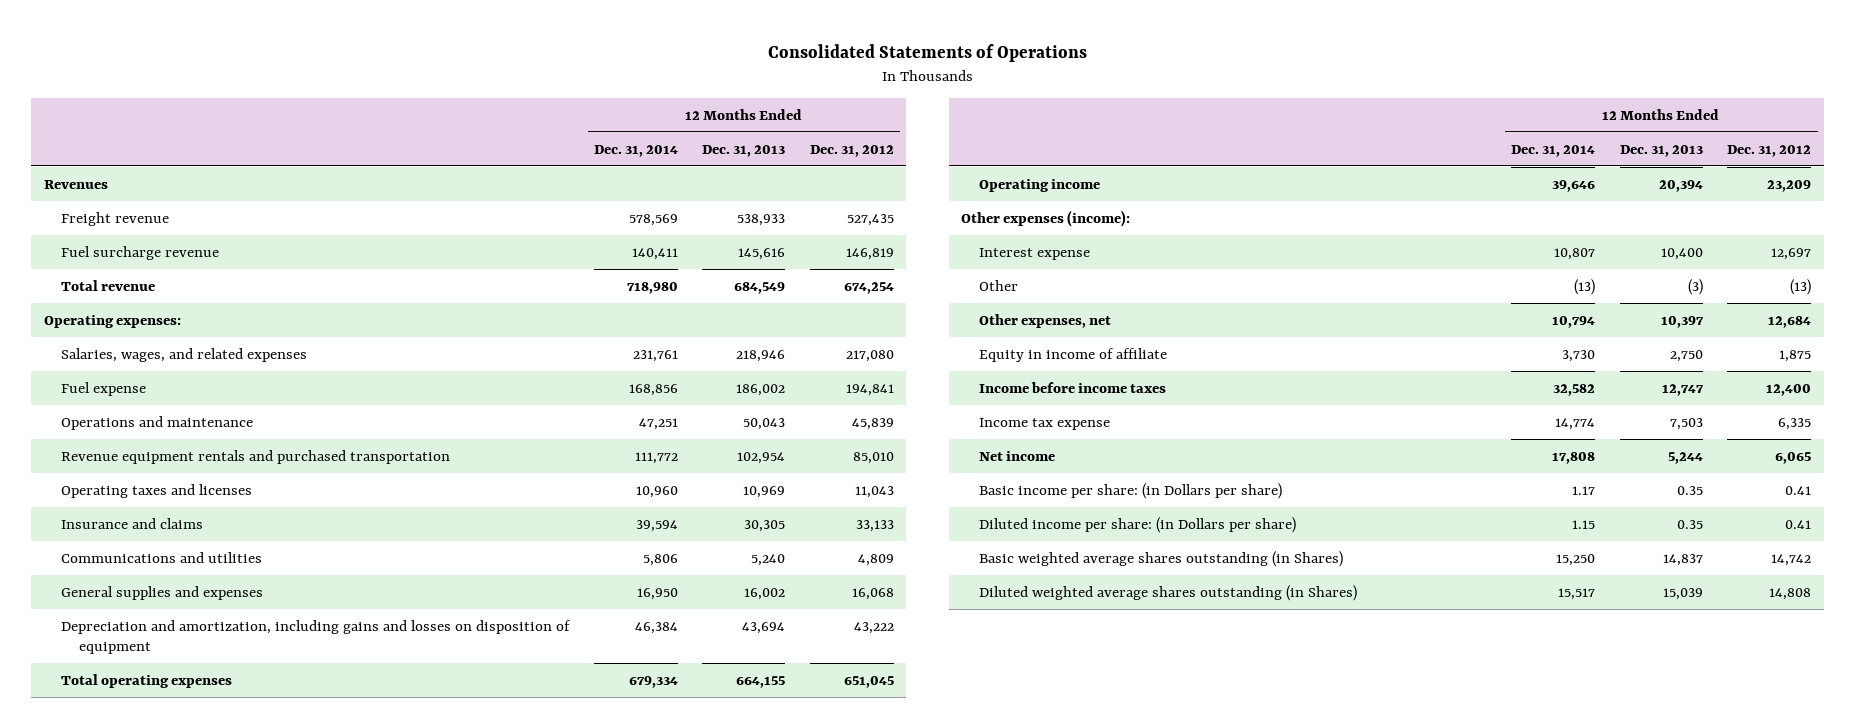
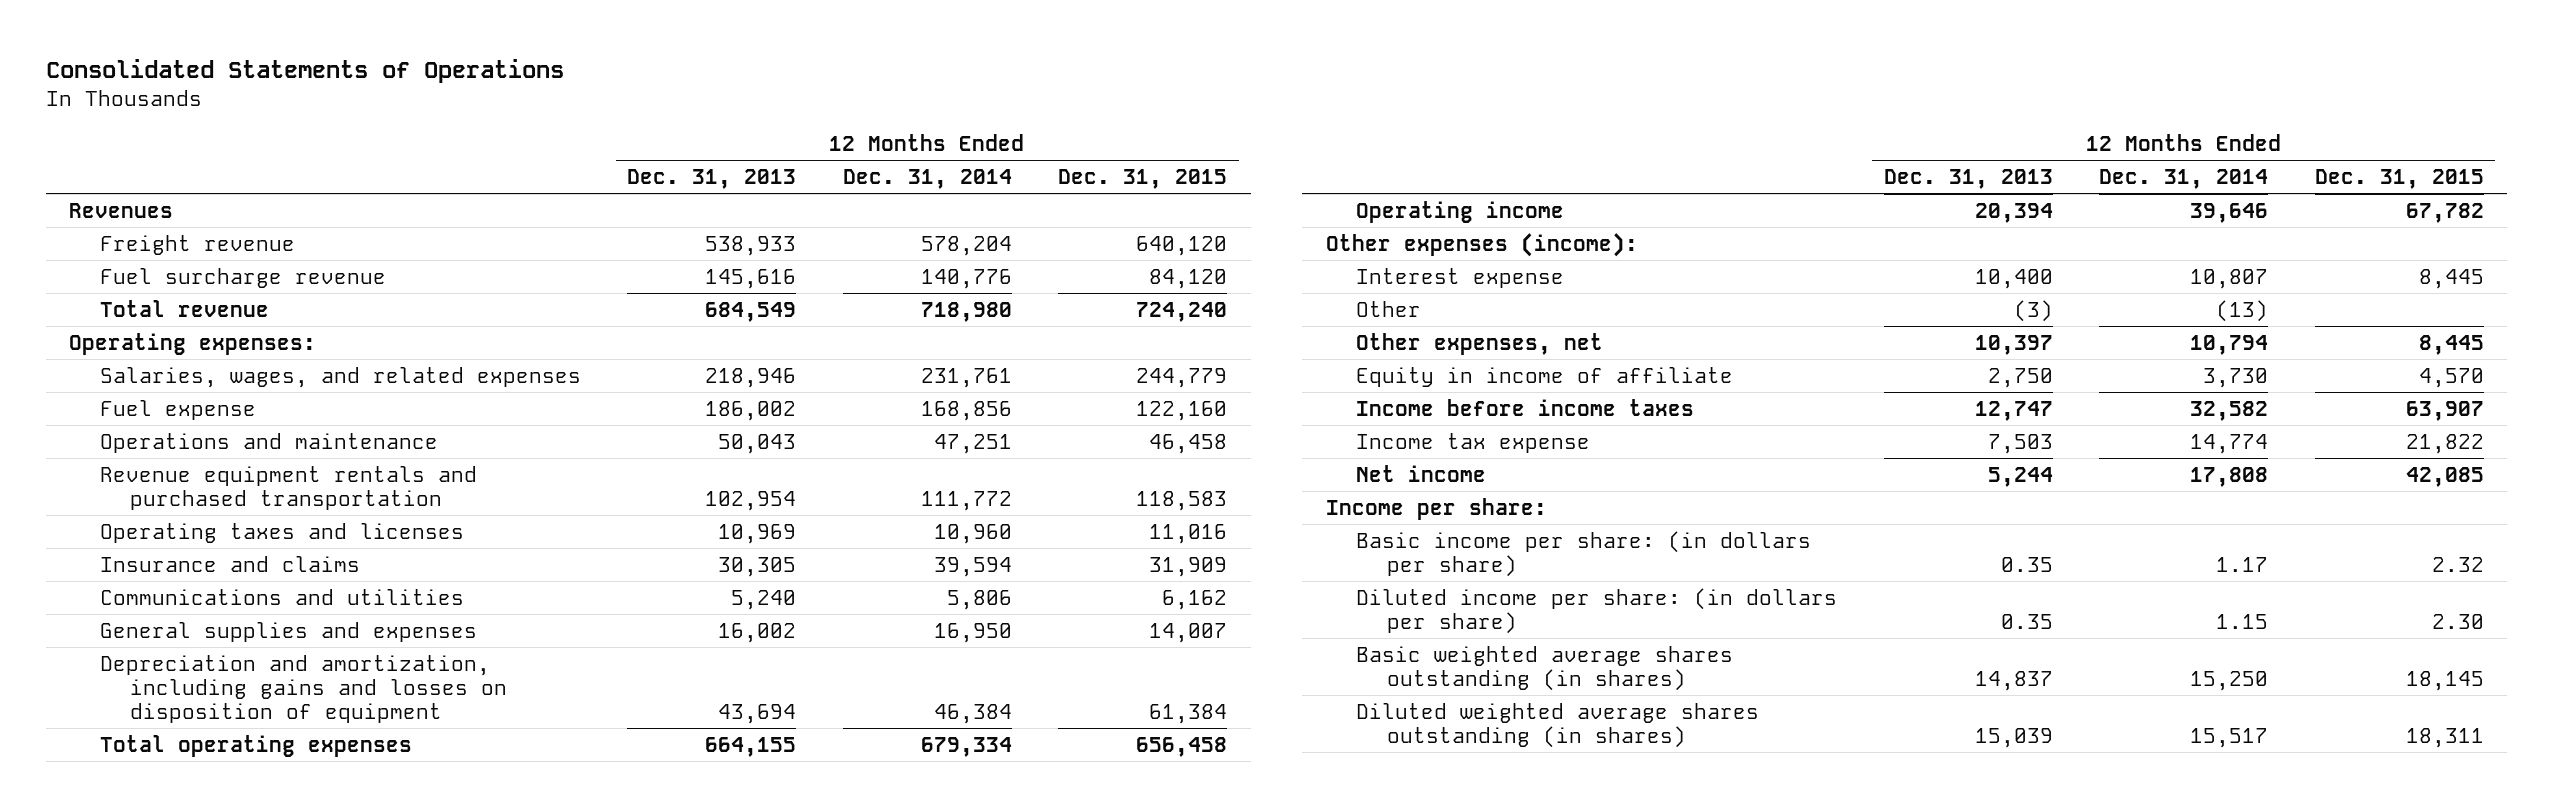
- | 12 Months Ended Dec. 31, 2014 | 12 Months Ended Dec. 31, 2013 | 12 Months Ended Dec. 31, 2012
+ | 12 Months Ended Dec. 31, 2013 | 12 Months Ended Dec. 31, 2014 | 12 Months Ended Dec. 31, 2015
- Freight revenue | 578,569 | 538,933 | 527,435
- Fuel surcharge revenue | 140,411 | 145,616 | 146,819
+ Freight revenue | 538,933 | 578,204 | 640,120
+ Fuel surcharge revenue | 145,616 | 140,776 | 84,120
- Basic income per share: (in Dollars per share) | 1.17 | 0.35 | 0.41
- Diluted income per share: (in Dollars per share) | 1.15 | 0.35 | 0.41
- Basic weighted average shares outstanding (in Shares) | 15,250 | 14,837 | 14,742
- Diluted weighted average shares outstanding (in Shares) | 15,517 | 15,039 | 14,808
+ Income per share:
+ Basic income per share: (in dollars per share) | 0.35 | 1.17 | 2.32
+ Diluted income per share: (in dollars per share) | 0.35 | 1.15 | 2.30
+ Basic weighted average shares outstanding (in shares) | 14,837 | 15,250 | 18,145
+ Diluted weighted average shares outstanding (in shares) | 15,039 | 15,517 | 18,311

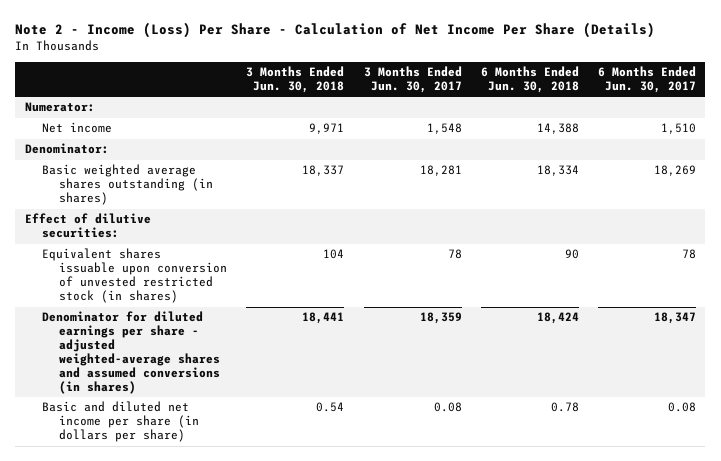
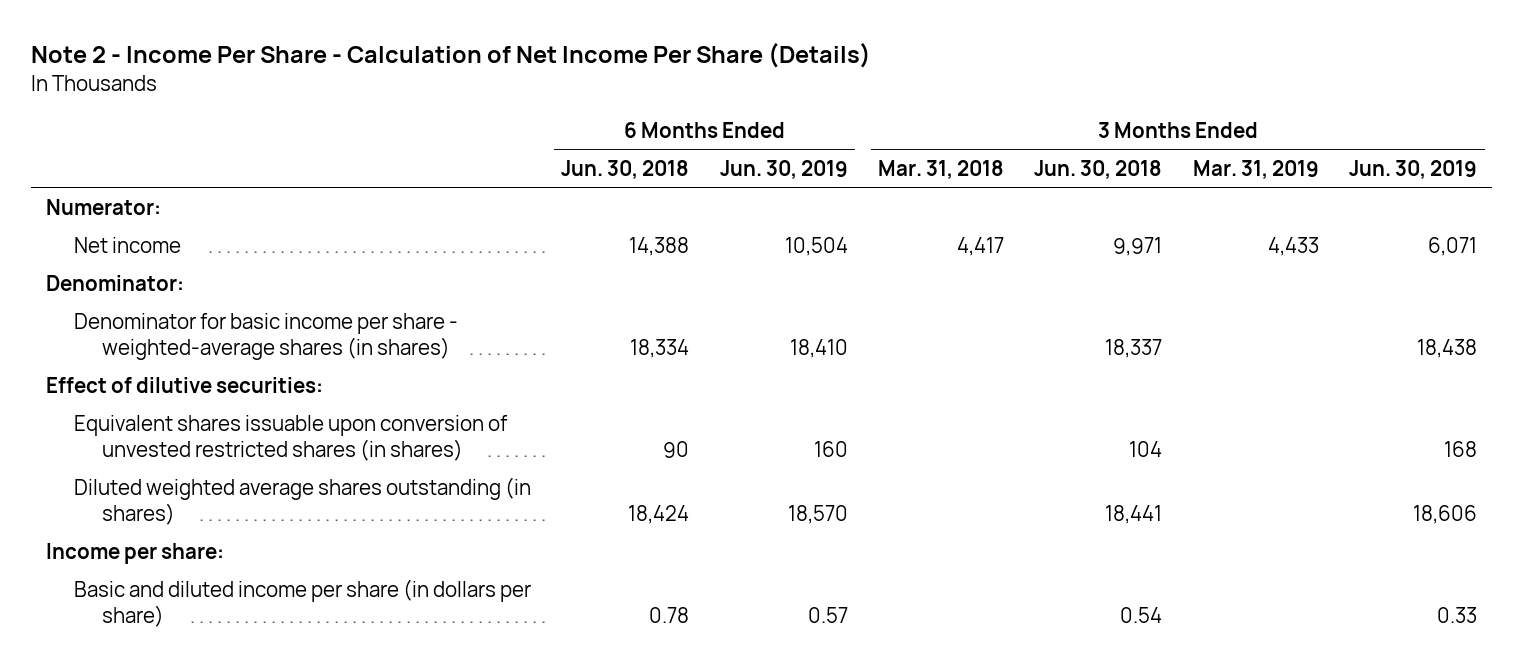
- Note 2 - Income (Loss) Per Share - Calculation of Net Income Per Share (Details)
+ Note 2 - Income Per Share - Calculation of Net Income Per Share (Details)
- | 3 Months Ended Jun. 30, 2018 | 3 Months Ended Jun. 30, 2017 | 6 Months Ended Jun. 30, 2018 | 6 Months Ended Jun. 30, 2017
+ | 6 Months Ended Jun. 30, 2018 | 6 Months Ended Jun. 30, 2019 | 3 Months Ended Mar. 31, 2018 | 3 Months Ended Jun. 30, 2018 | 3 Months Ended Mar. 31, 2019 | 3 Months Ended Jun. 30, 2019
- Basic weighted average shares outstanding (in shares) | 18,337 | 18,281 | 18,334 | 18,269
+ Denominator for basic income per share - weighted-average shares (in shares) | 18,334 | 18,410 | | 18,337 | | 18,438
- Equivalent shares issuable upon conversion of unvested restricted stock (in shares) | 104 | 78 | 90 | 78
- Denominator for diluted earnings per share - adjusted weighted-average shares and assumed conversions (in shares) | 18,441 | 18,359 | 18,424 | 18,347
- Basic and diluted net income per share (in dollars per share) | 0.54 | 0.08 | 0.78 | 0.08
+ Equivalent shares issuable upon conversion of unvested restricted shares (in shares) | 90 | 160 | | 104 | | 168
+ Diluted weighted average shares outstanding (in shares) | 18,424 | 18,570 | | 18,441 | | 18,606
+ Income per share:
+ Basic and diluted income per share (in dollars per share) | 0.78 | 0.57 | | 0.54 | | 0.33

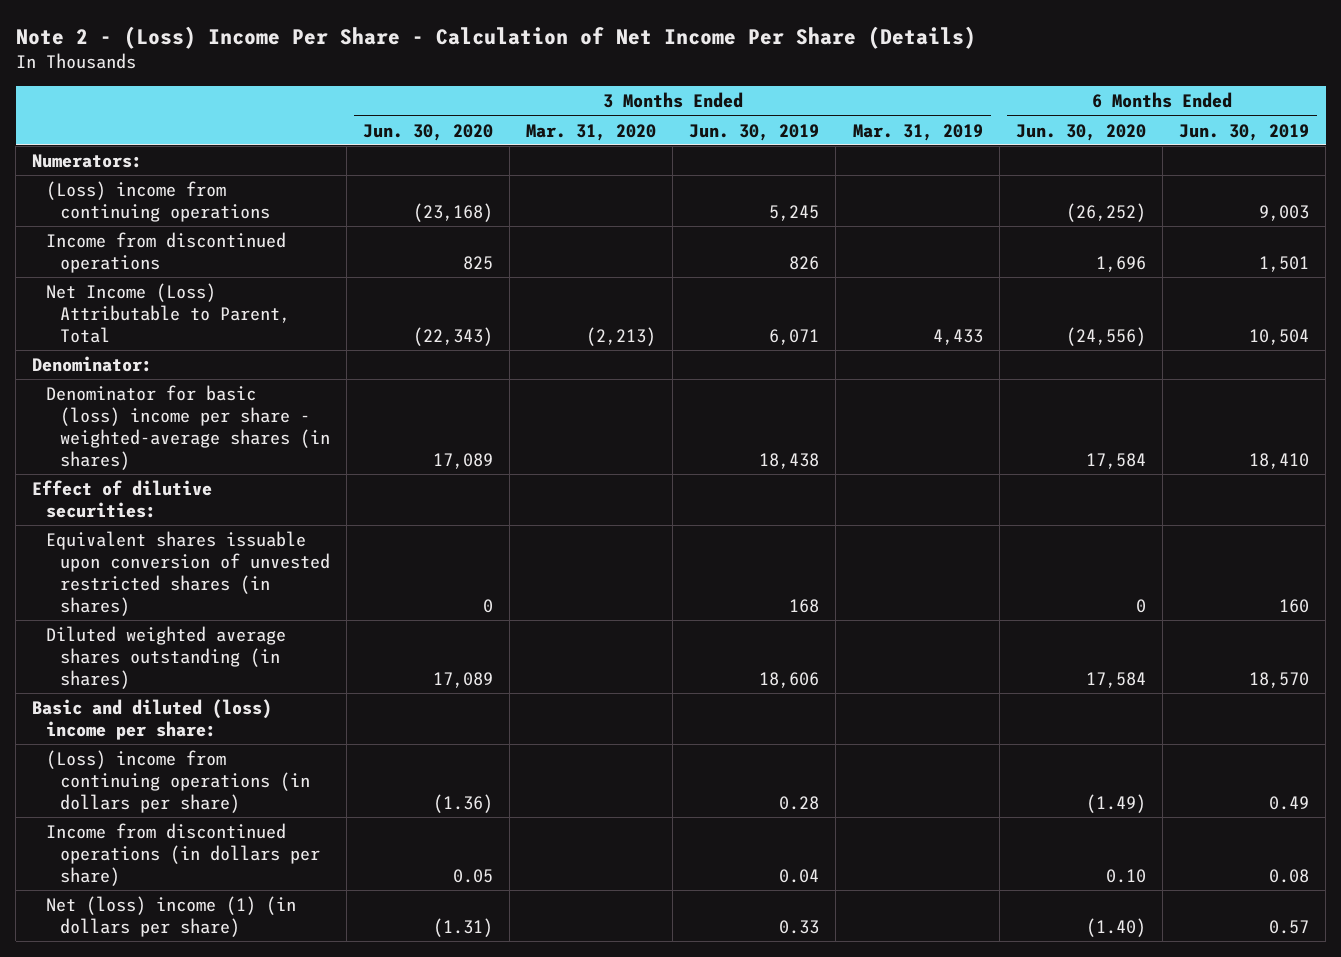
- Note 2 - Income Per Share - Calculation of Net Income Per Share (Details)
+ Note 2 - (Loss) Income Per Share - Calculation of Net Income Per Share (Details)
- | 6 Months Ended Jun. 30, 2018 | 6 Months Ended Jun. 30, 2019 | 3 Months Ended Mar. 31, 2018 | 3 Months Ended Jun. 30, 2018 | 3 Months Ended Mar. 31, 2019 | 3 Months Ended Jun. 30, 2019
+ | 3 Months Ended Jun. 30, 2020 | 3 Months Ended Mar. 31, 2020 | 3 Months Ended Jun. 30, 2019 | 3 Months Ended Mar. 31, 2019 | 6 Months Ended Jun. 30, 2020 | 6 Months Ended Jun. 30, 2019
- Numerator:
- Net income | 14,388 | 10,504 | 4,417 | 9,971 | 4,433 | 6,071
+ Numerators:
+ (Loss) income from continuing operations | (23,168) | | 5,245 | | (26,252) | 9,003
+ Income from discontinued operations | 825 | | 826 | | 1,696 | 1,501
+ Net Income (Loss) Attributable to Parent, Total | (22,343) | (2,213) | 6,071 | 4,433 | (24,556) | 10,504
- Denominator for basic income per share - weighted-average shares (in shares) | 18,334 | 18,410 | | 18,337 | | 18,438
+ Denominator for basic (loss) income per share - weighted-average shares (in shares) | 17,089 | | 18,438 | | 17,584 | 18,410
- Income per share:
- Basic and diluted income per share (in dollars per share) | 0.78 | 0.57 | | 0.54 | | 0.33
+ Basic and diluted (loss) income per share:
+ (Loss) income from continuing operations (in dollars per share) | (1.36) | | 0.28 | | (1.49) | 0.49
+ Income from discontinued operations (in dollars per share) | 0.05 | | 0.04 | | 0.10 | 0.08
+ Net (loss) income (1) (in dollars per share) | (1.31) | | 0.33 | | (1.40) | 0.57

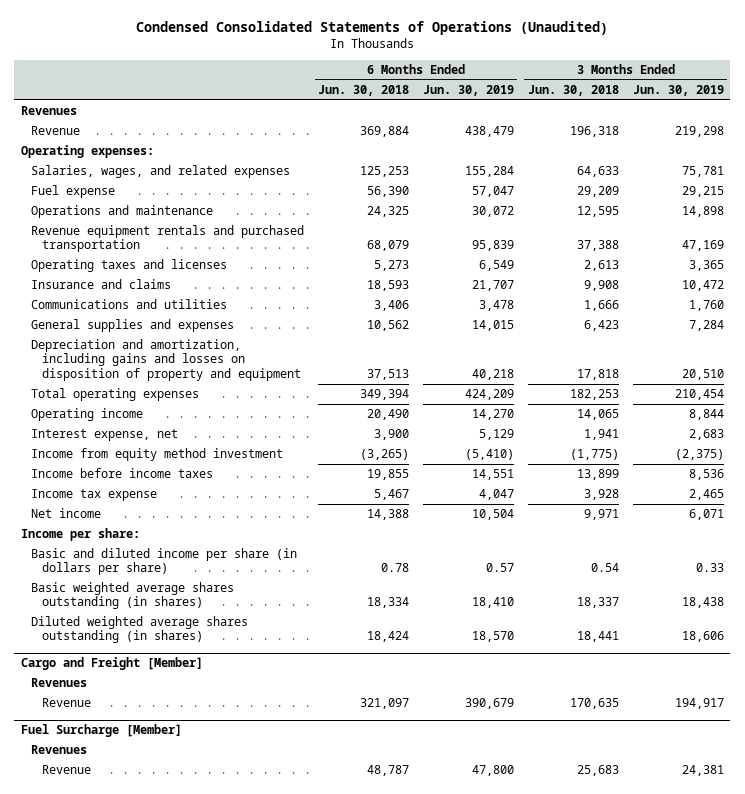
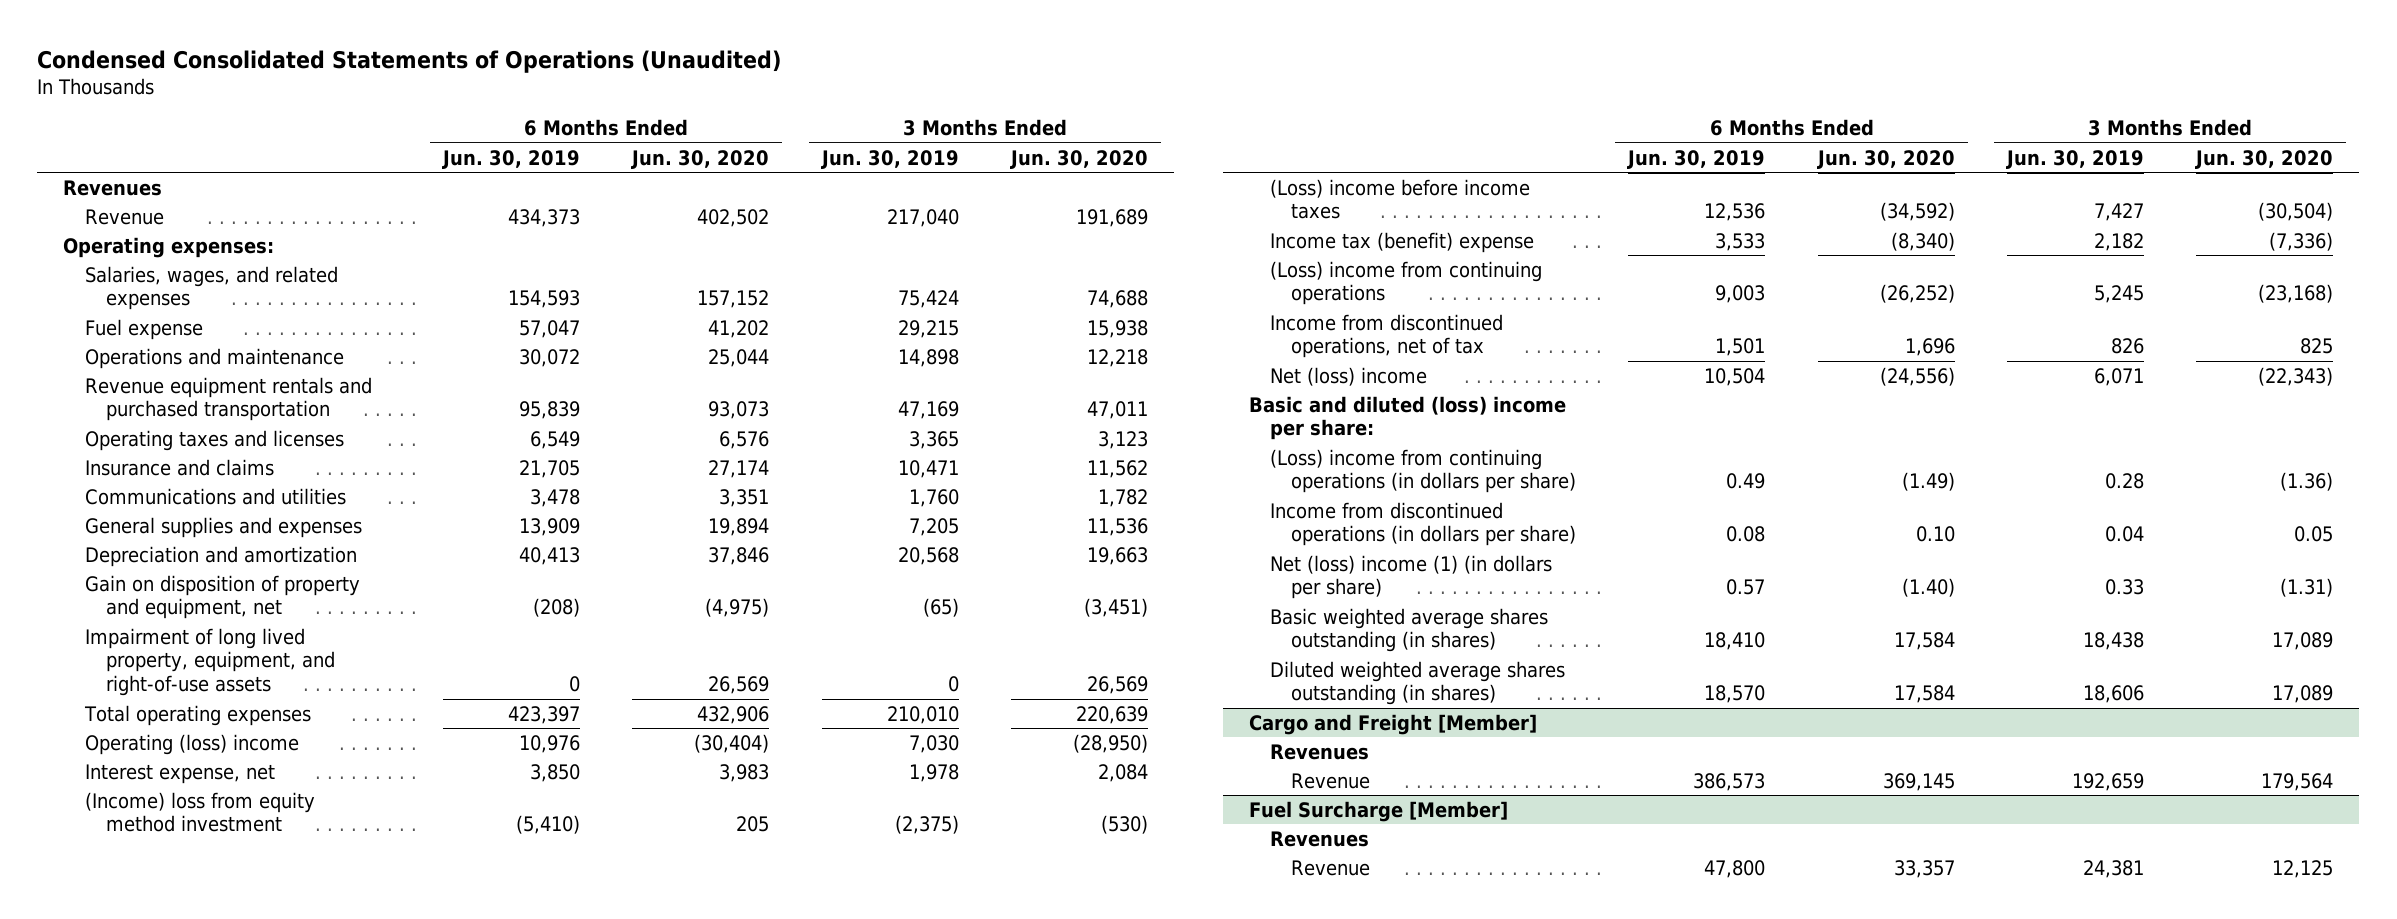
- | 6 Months Ended Jun. 30, 2018 | 6 Months Ended Jun. 30, 2019 | 3 Months Ended Jun. 30, 2018 | 3 Months Ended Jun. 30, 2019
+ | 6 Months Ended Jun. 30, 2019 | 6 Months Ended Jun. 30, 2020 | 3 Months Ended Jun. 30, 2019 | 3 Months Ended Jun. 30, 2020
- Revenue | 369,884 | 438,479 | 196,318 | 219,298
+ Revenue | 434,373 | 402,502 | 217,040 | 191,689
- Salaries, wages, and related expenses | 125,253 | 155,284 | 64,633 | 75,781
+ Salaries, wages, and related expenses | 154,593 | 157,152 | 75,424 | 74,688
- Insurance and claims | 18,593 | 21,707 | 9,908 | 10,472
+ Insurance and claims | 21,705 | 27,174 | 10,471 | 11,562
- General supplies and expenses | 10,562 | 14,015 | 6,423 | 7,284
- Depreciation and amortization, including gains and losses on disposition of property and equipment | 37,513 | 40,218 | 17,818 | 20,510
- Total operating expenses | 349,394 | 424,209 | 182,253 | 210,454
- Operating income | 20,490 | 14,270 | 14,065 | 8,844
- Interest expense, net | 3,900 | 5,129 | 1,941 | 2,683
- Income from equity method investment | (3,265) | (5,410) | (1,775) | (2,375)
- Income before income taxes | 19,855 | 14,551 | 13,899 | 8,536
- Income tax expense | 5,467 | 4,047 | 3,928 | 2,465
- Net income | 14,388 | 10,504 | 9,971 | 6,071
- Income per share:
- Basic and diluted income per share (in dollars per share) | 0.78 | 0.57 | 0.54 | 0.33
+ General supplies and expenses | 13,909 | 19,894 | 7,205 | 11,536
+ Depreciation and amortization | 40,413 | 37,846 | 20,568 | 19,663
+ Gain on disposition of property and equipment, net | (208) | (4,975) | (65) | (3,451)
+ Impairment of long lived property, equipment, and right-of-use assets | 0 | 26,569 | 0 | 26,569
+ Total operating expenses | 423,397 | 432,906 | 210,010 | 220,639
+ Operating (loss) income | 10,976 | (30,404) | 7,030 | (28,950)
+ Interest expense, net | 3,850 | 3,983 | 1,978 | 2,084
+ (Income) loss from equity method investment | (5,410) | 205 | (2,375) | (530)
+ (Loss) income before income taxes | 12,536 | (34,592) | 7,427 | (30,504)
+ Income tax (benefit) expense | 3,533 | (8,340) | 2,182 | (7,336)
+ (Loss) income from continuing operations | 9,003 | (26,252) | 5,245 | (23,168)
+ Income from discontinued operations, net of tax | 1,501 | 1,696 | 826 | 825
+ Net (loss) income | 10,504 | (24,556) | 6,071 | (22,343)
+ Basic and diluted (loss) income per share:
+ (Loss) income from continuing operations (in dollars per share) | 0.49 | (1.49) | 0.28 | (1.36)
+ Income from discontinued operations (in dollars per share) | 0.08 | 0.10 | 0.04 | 0.05
+ Net (loss) income (1) (in dollars per share) | 0.57 | (1.40) | 0.33 | (1.31)
@ Cargo and Freight [Member]
- Revenue | 321,097 | 390,679 | 170,635 | 194,917
+ Revenue | 386,573 | 369,145 | 192,659 | 179,564

